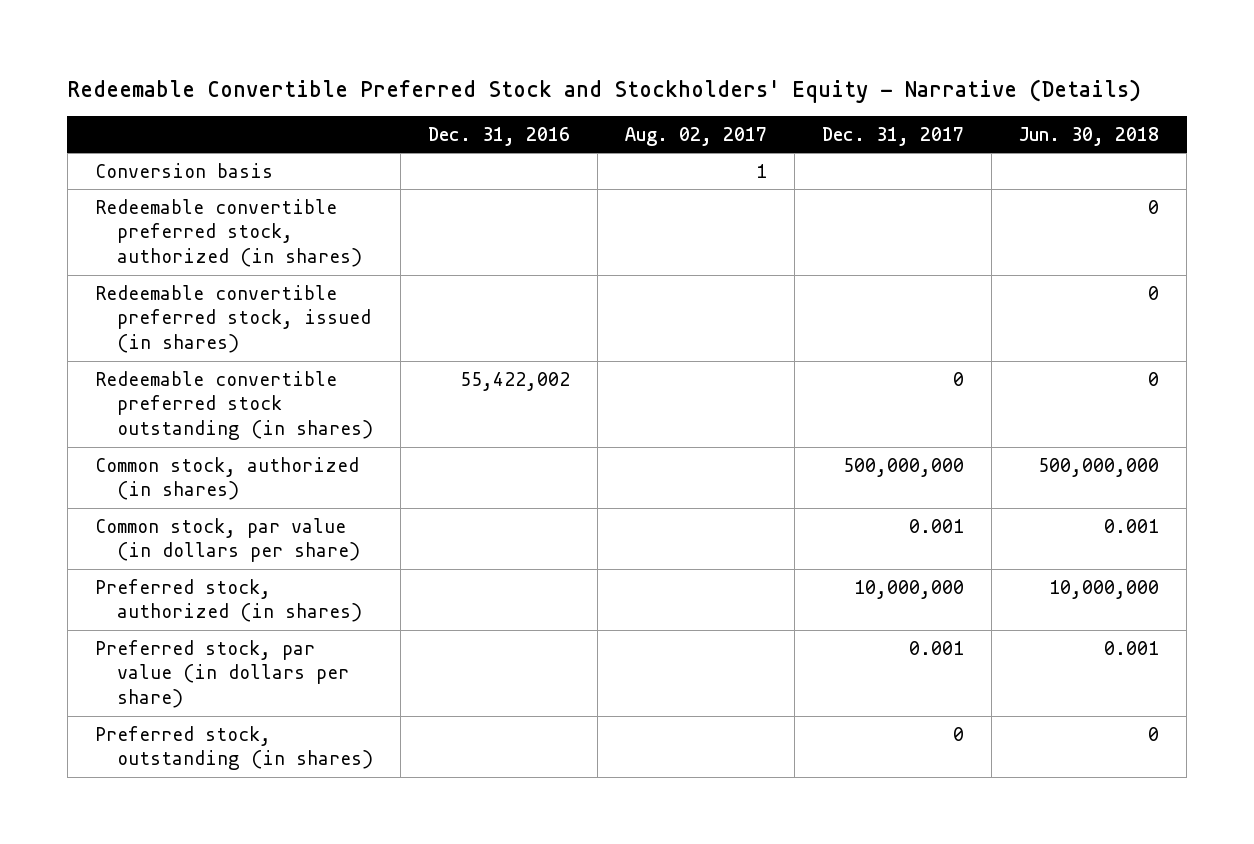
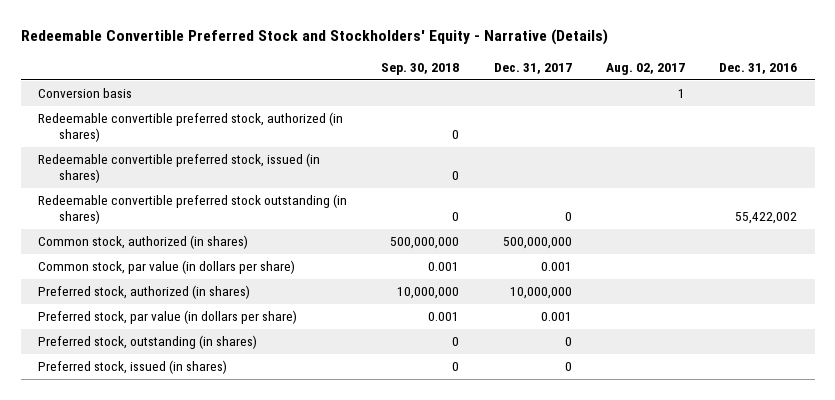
- | Dec. 31, 2016 | Aug. 02, 2017 | Dec. 31, 2017 | Jun. 30, 2018
+ | Sep. 30, 2018 | Dec. 31, 2017 | Aug. 02, 2017 | Dec. 31, 2016
+ Preferred stock, issued (in shares) | 0 | 0 | |

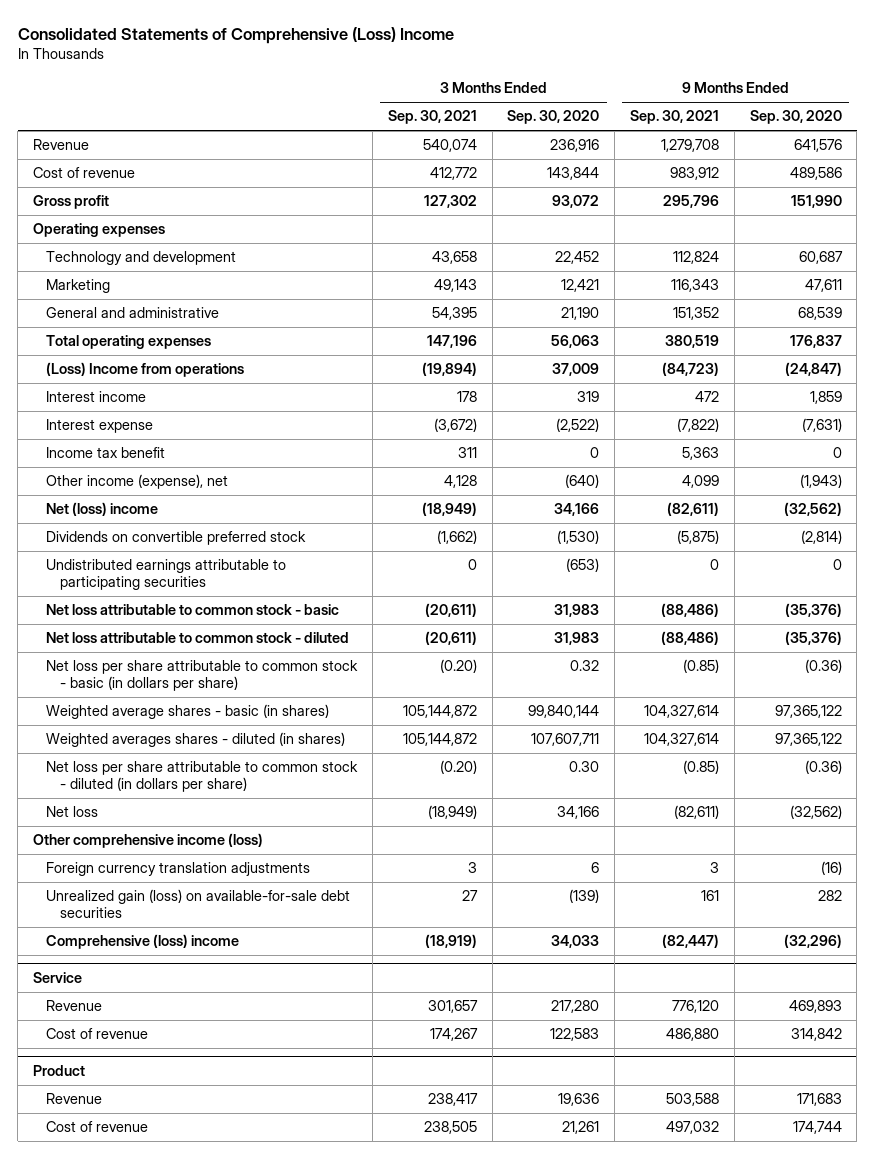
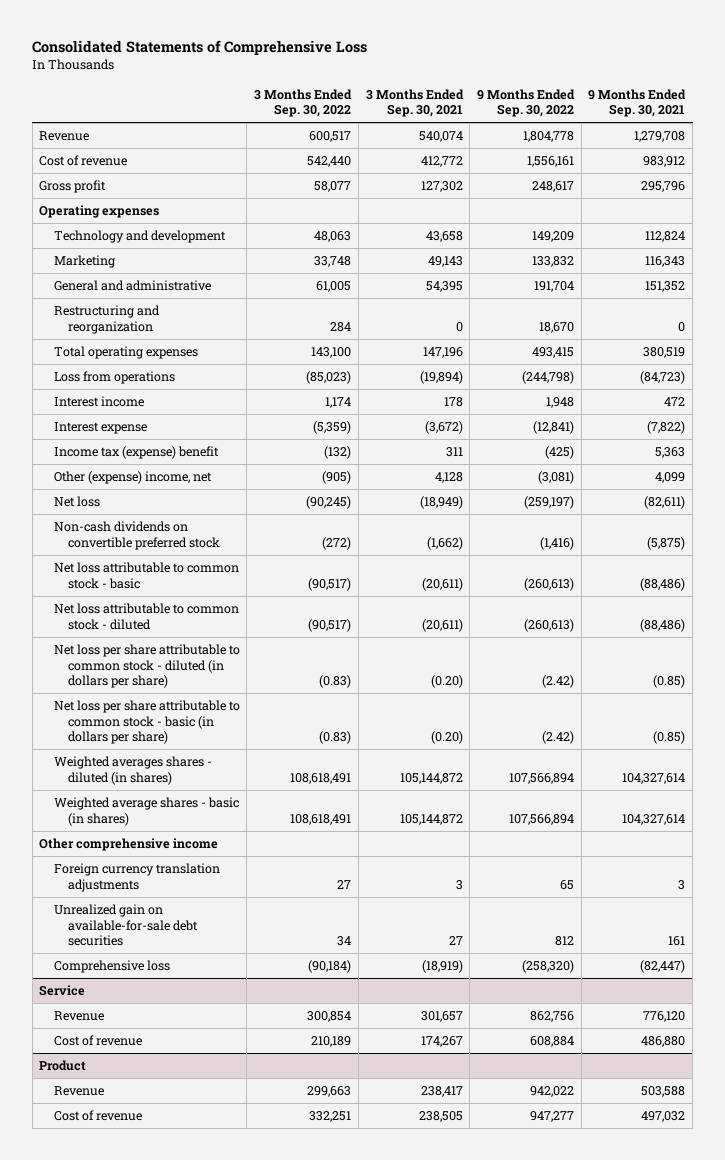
- Consolidated Statements of Comprehensive (Loss) Income
+ Consolidated Statements of Comprehensive Loss
- | 3 Months Ended Sep. 30, 2021 | 3 Months Ended Sep. 30, 2020 | 9 Months Ended Sep. 30, 2021 | 9 Months Ended Sep. 30, 2020
+ | 3 Months Ended Sep. 30, 2022 | 3 Months Ended Sep. 30, 2021 | 9 Months Ended Sep. 30, 2022 | 9 Months Ended Sep. 30, 2021
+ Restructuring and reorganization | 284 | 0 | 18,670 | 0
- (Loss) Income from operations | (19,894) | 37,009 | (84,723) | (24,847)
+ Loss from operations | (85,023) | (19,894) | (244,798) | (84,723)
- Income tax benefit | 311 | 0 | 5,363 | 0
- Other income (expense), net | 4,128 | (640) | 4,099 | (1,943)
- Net (loss) income | (18,949) | 34,166 | (82,611) | (32,562)
- Dividends on convertible preferred stock | (1,662) | (1,530) | (5,875) | (2,814)
- Undistributed earnings attributable to participating securities | 0 | (653) | 0 | 0
+ Income tax (expense) benefit | (132) | 311 | (425) | 5,363
+ Other (expense) income, net | (905) | 4,128 | (3,081) | 4,099
moved up: Net loss | (90,245) | (18,949) | (259,197) | (82,611)
+ Non-cash dividends on convertible preferred stock | (272) | (1,662) | (1,416) | (5,875)
moved up: Net loss per share attributable to common stock - diluted (in dollars per share) | (0.83) | (0.20) | (2.42) | (0.85)
- Other comprehensive income (loss)
moved down: Weighted average shares - basic (in shares) | 108,618,491 | 105,144,872 | 107,566,894 | 104,327,614
+ Other comprehensive income
- Unrealized gain (loss) on available-for-sale debt securities | 27 | (139) | 161 | 282
- Comprehensive (loss) income | (18,919) | 34,033 | (82,447) | (32,296)
+ Unrealized gain on available-for-sale debt securities | 34 | 27 | 812 | 161
+ Comprehensive loss | (90,184) | (18,919) | (258,320) | (82,447)

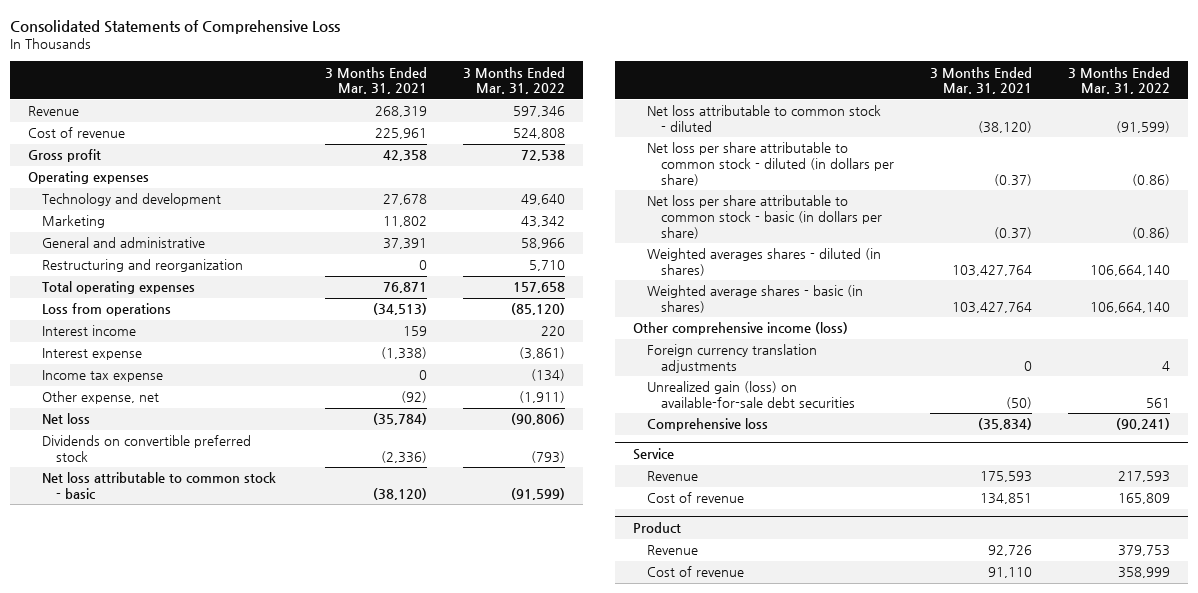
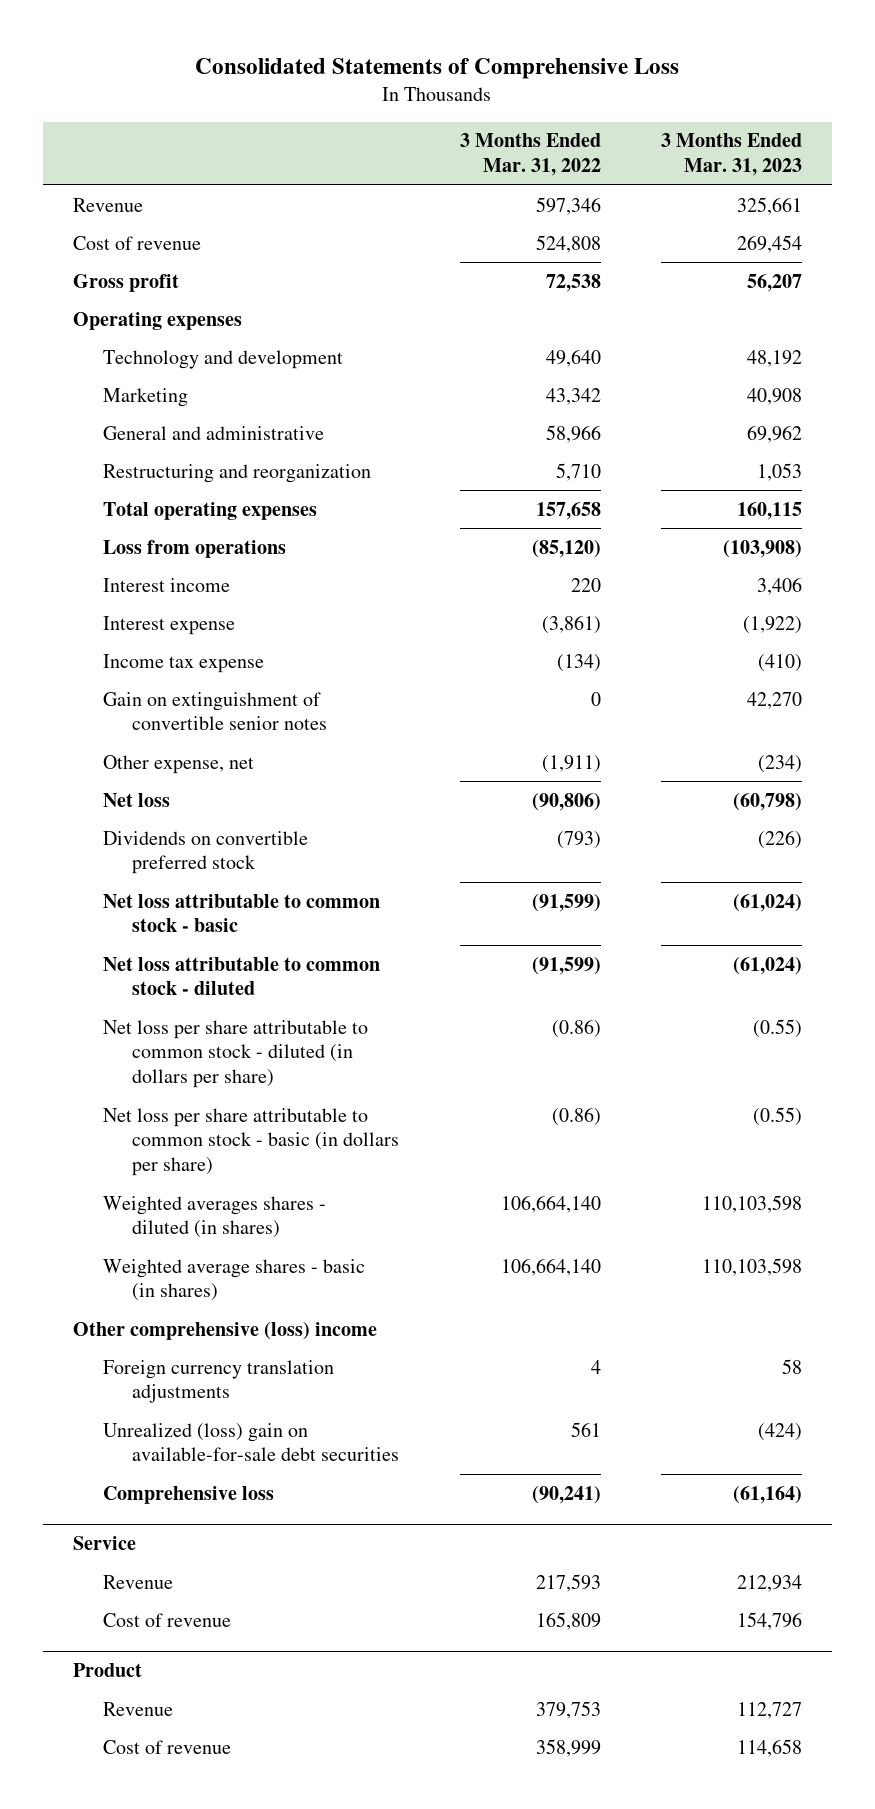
- | 3 Months Ended Mar. 31, 2021 | 3 Months Ended Mar. 31, 2022
+ | 3 Months Ended Mar. 31, 2022 | 3 Months Ended Mar. 31, 2023
+ Gain on extinguishment of convertible senior notes | 0 | 42,270
- Other comprehensive income (loss)
+ Other comprehensive (loss) income
- Unrealized gain (loss) on available-for-sale debt securities | (50) | 561
+ Unrealized (loss) gain on available-for-sale debt securities | 561 | (424)

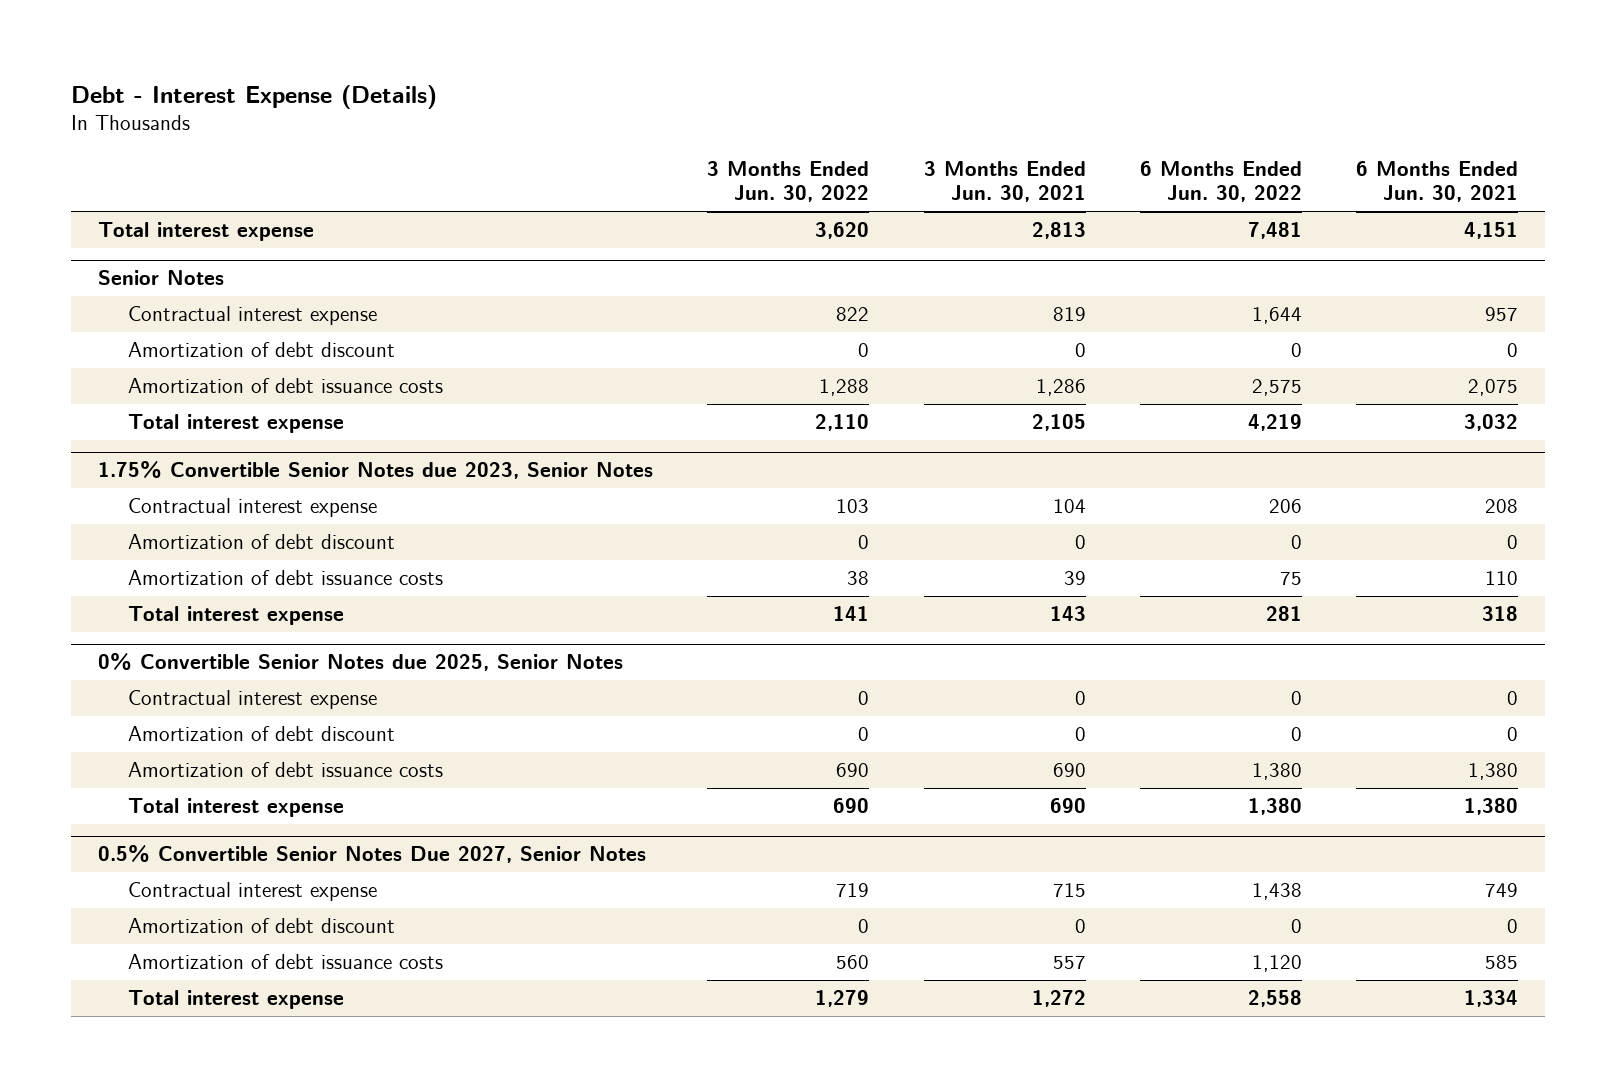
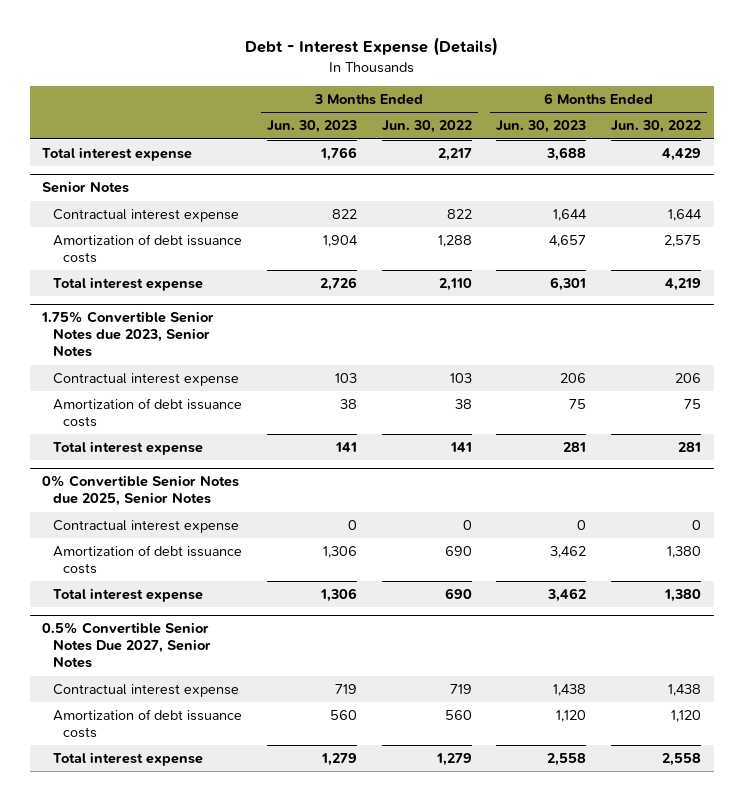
- | 3 Months Ended Jun. 30, 2022 | 3 Months Ended Jun. 30, 2021 | 6 Months Ended Jun. 30, 2022 | 6 Months Ended Jun. 30, 2021
+ | 3 Months Ended Jun. 30, 2023 | 3 Months Ended Jun. 30, 2022 | 6 Months Ended Jun. 30, 2023 | 6 Months Ended Jun. 30, 2022
- Total interest expense | 3,620 | 2,813 | 7,481 | 4,151
+ Total interest expense | 1,766 | 2,217 | 3,688 | 4,429
@ Senior Notes
- Amortization of debt discount | 0 | 0 | 0 | 0
@ 1.75% Convertible Senior Notes due 2023, Senior Notes
- Amortization of debt discount | 0 | 0 | 0 | 0
@ 0% Convertible Senior Notes due 2025, Senior Notes
- Amortization of debt discount | 0 | 0 | 0 | 0
@ 0.5% Convertible Senior Notes Due 2027, Senior Notes
- Amortization of debt discount | 0 | 0 | 0 | 0

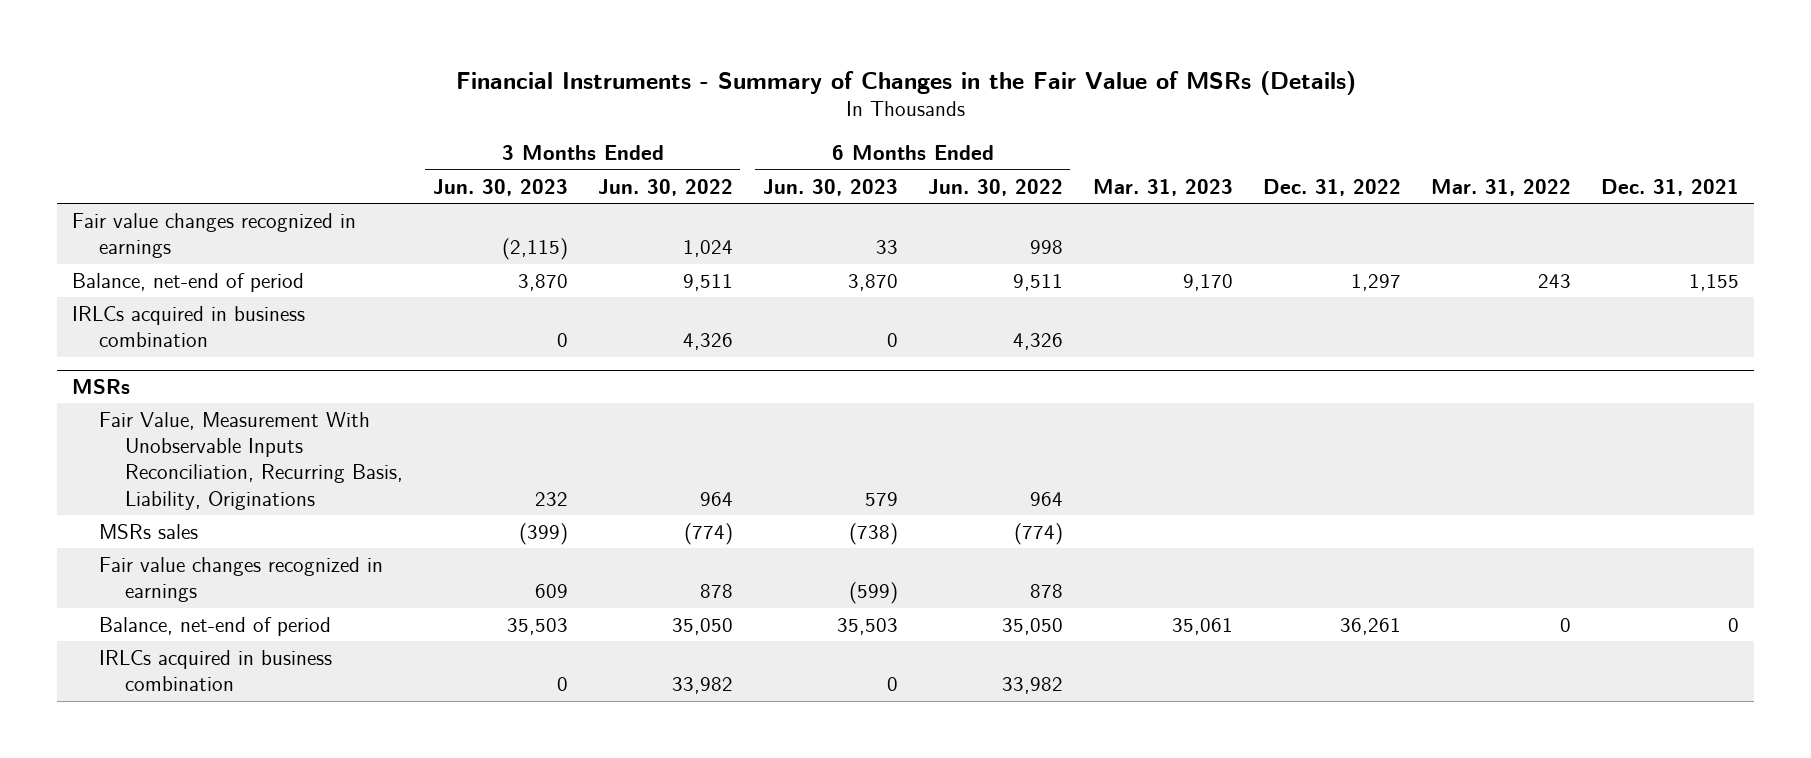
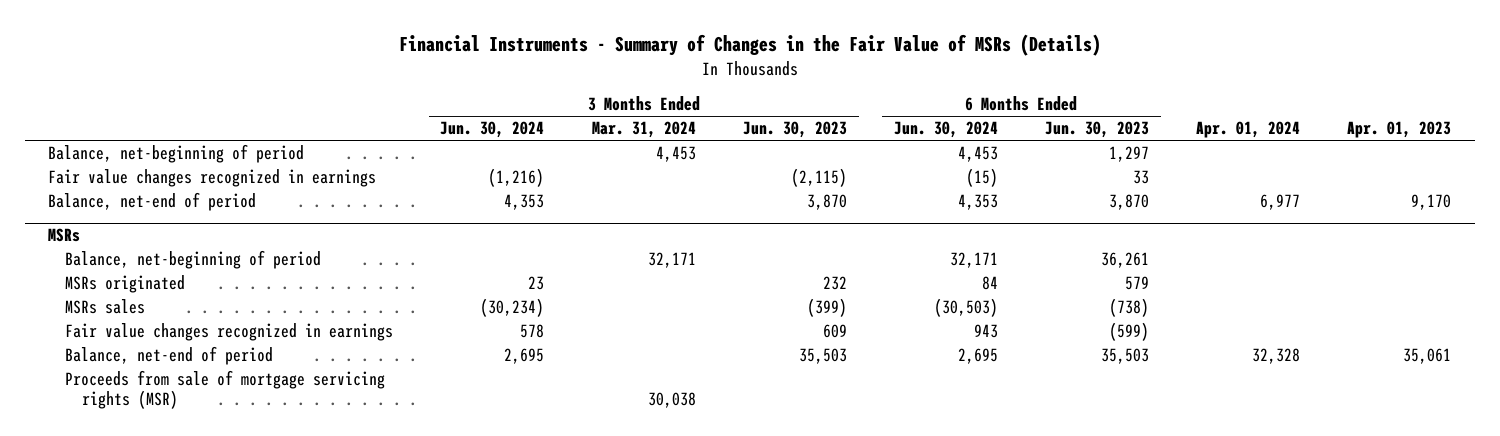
- | 3 Months Ended Jun. 30, 2023 | 3 Months Ended Jun. 30, 2022 | 6 Months Ended Jun. 30, 2023 | 6 Months Ended Jun. 30, 2022 | Mar. 31, 2023 | Dec. 31, 2022 | Mar. 31, 2022 | Dec. 31, 2021
+ | 3 Months Ended Jun. 30, 2024 | 3 Months Ended Mar. 31, 2024 | 3 Months Ended Jun. 30, 2023 | 6 Months Ended Jun. 30, 2024 | 6 Months Ended Jun. 30, 2023 | Apr. 01, 2024 | Apr. 01, 2023
+ Balance, net-beginning of period | | 4,453 | | 4,453 | 1,297 | |
- IRLCs acquired in business combination | 0 | 4,326 | 0 | 4,326 | | | |
@ MSRs
- Fair Value, Measurement With Unobservable Inputs Reconciliation, Recurring Basis, Liability, Originations | 232 | 964 | 579 | 964 | | | |
+ Balance, net-beginning of period | | 32,171 | | 32,171 | 36,261 | |
+ MSRs originated | 23 | | 232 | 84 | 579 | |
- IRLCs acquired in business combination | 0 | 33,982 | 0 | 33,982 | | | |
+ Proceeds from sale of mortgage servicing rights (MSR) | | 30,038 | | | | |

